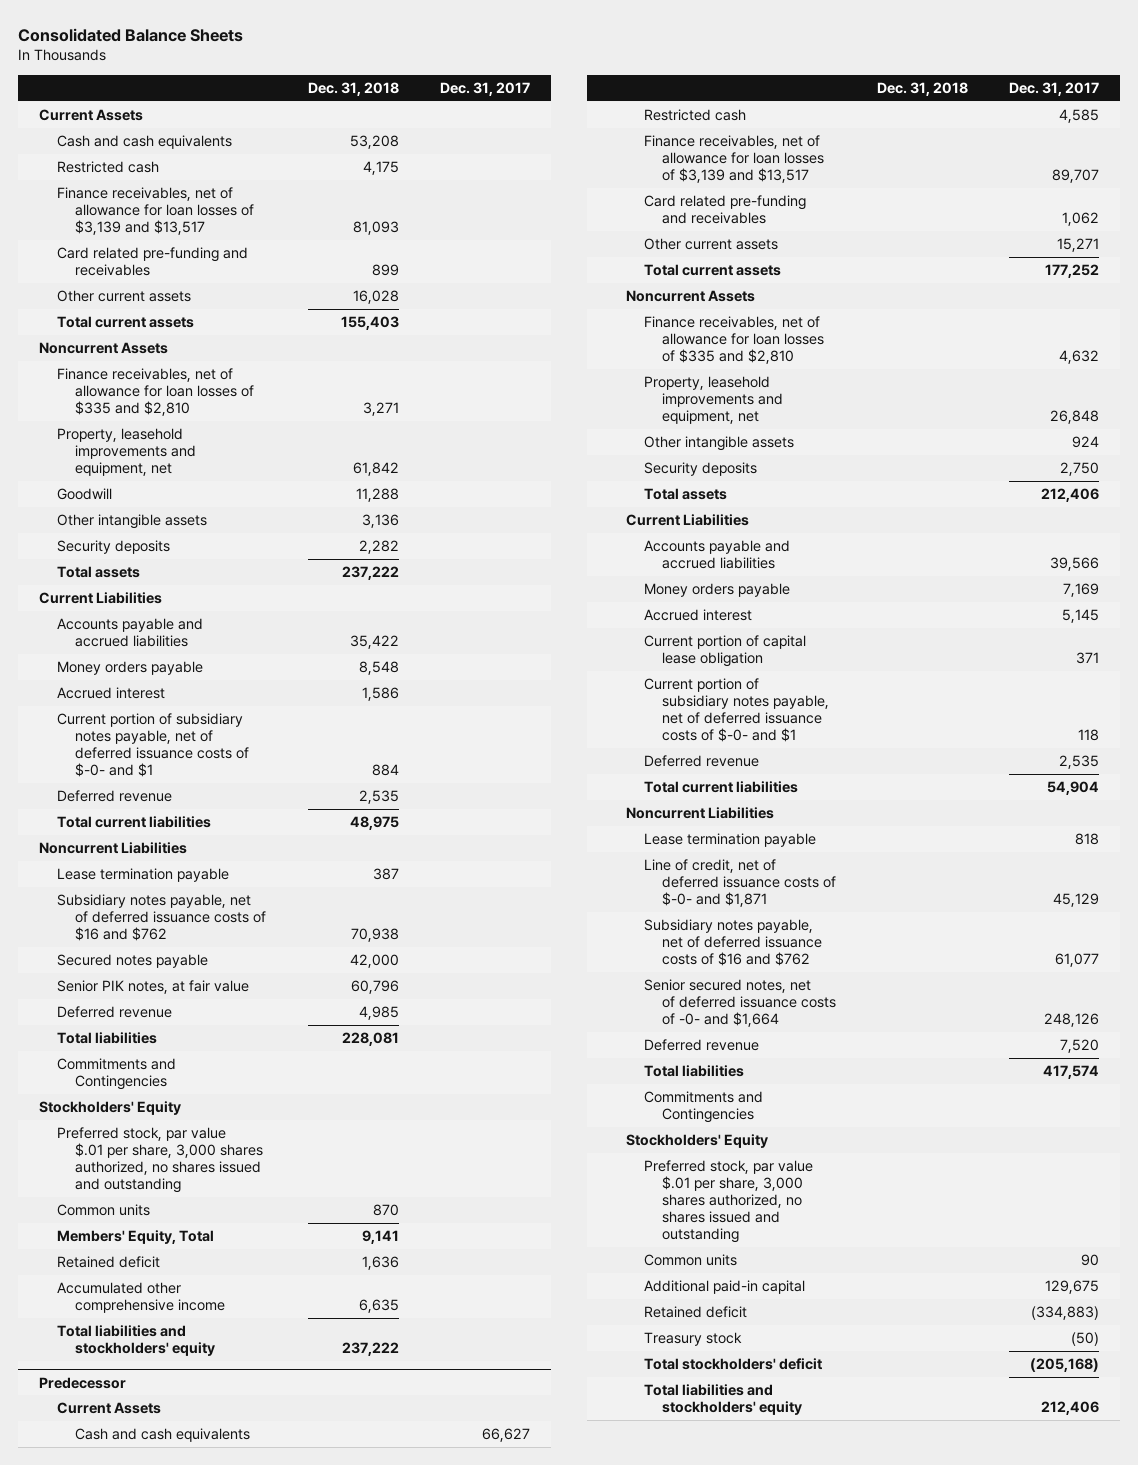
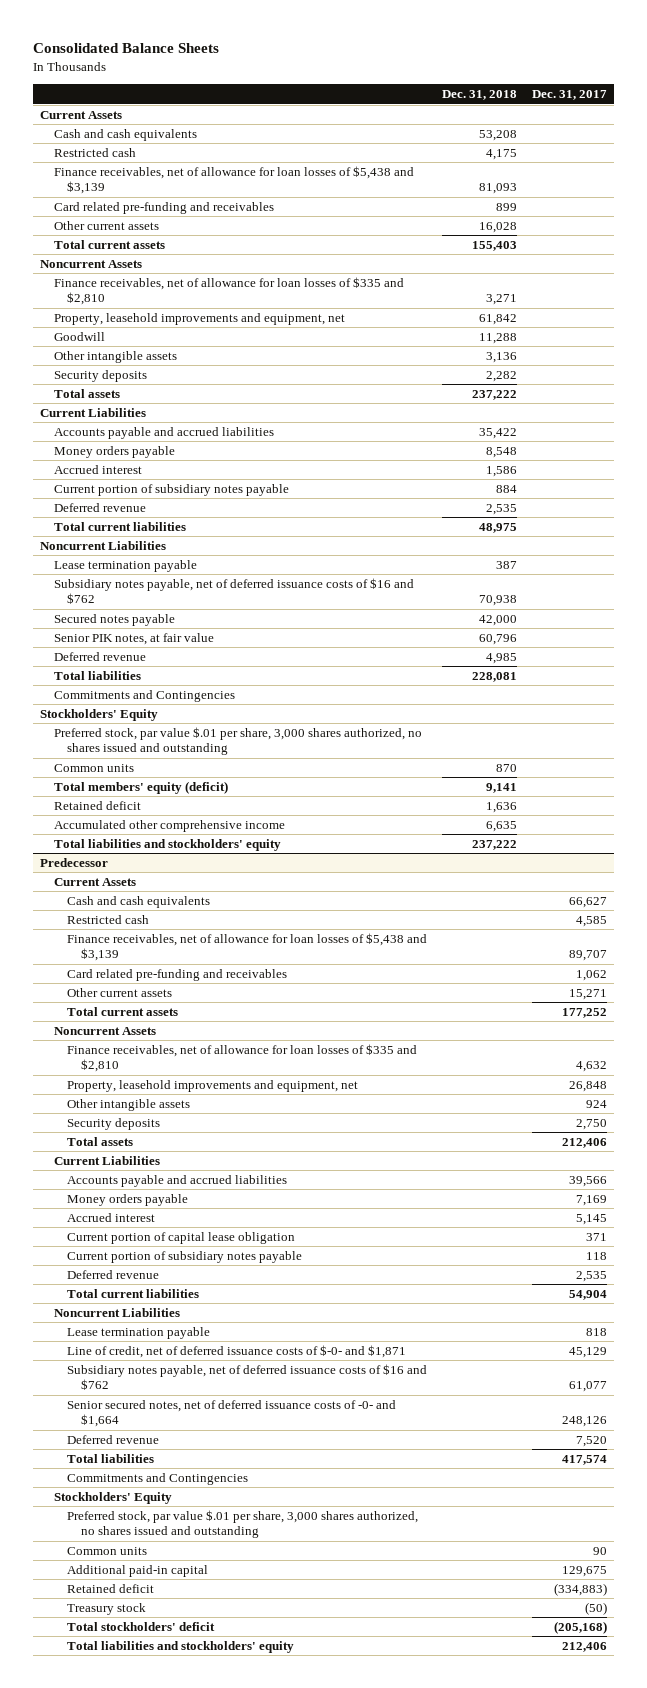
- Finance receivables, net of allowance for loan losses of $3,139 and $13,517 | 81,093 |
+ Finance receivables, net of allowance for loan losses of $5,438 and $3,139 | 81,093 |
- Current portion of subsidiary notes payable, net of deferred issuance costs of $-0- and $1 | 884 |
+ Current portion of subsidiary notes payable | 884 |
- Members' Equity, Total | 9,141 |
+ Total members' equity (deficit) | 9,141 |
@ Predecessor
- Finance receivables, net of allowance for loan losses of $3,139 and $13,517 | | 89,707
+ Finance receivables, net of allowance for loan losses of $5,438 and $3,139 | | 89,707
- Current portion of subsidiary notes payable, net of deferred issuance costs of $-0- and $1 | | 118
+ Current portion of subsidiary notes payable | | 118

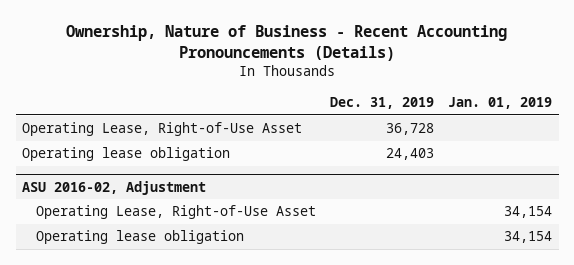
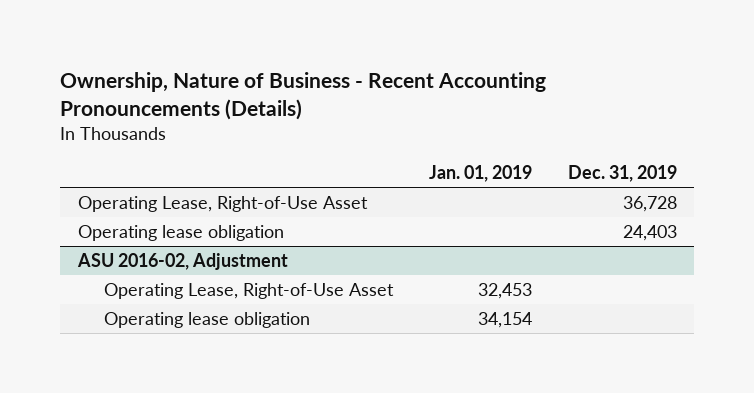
- | Dec. 31, 2019 | Jan. 01, 2019
+ | Jan. 01, 2019 | Dec. 31, 2019
@ ASU 2016-02, Adjustment
- Operating Lease, Right-of-Use Asset | | 34,154
+ Operating Lease, Right-of-Use Asset | 32,453 |

